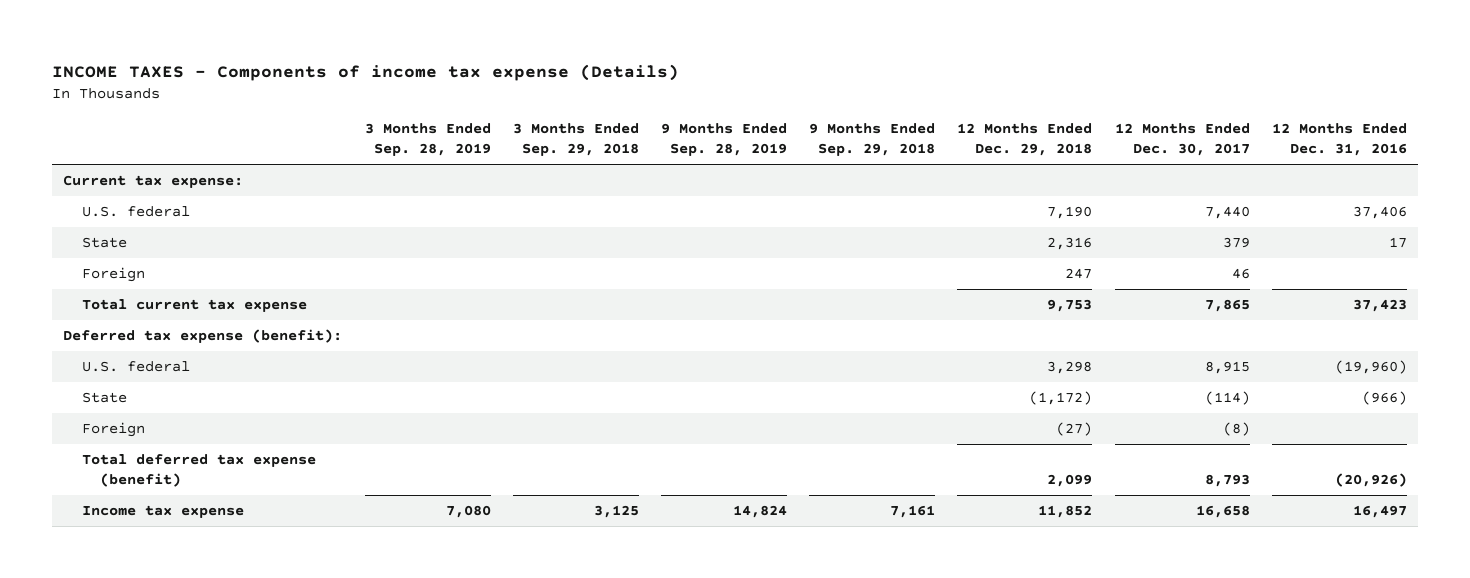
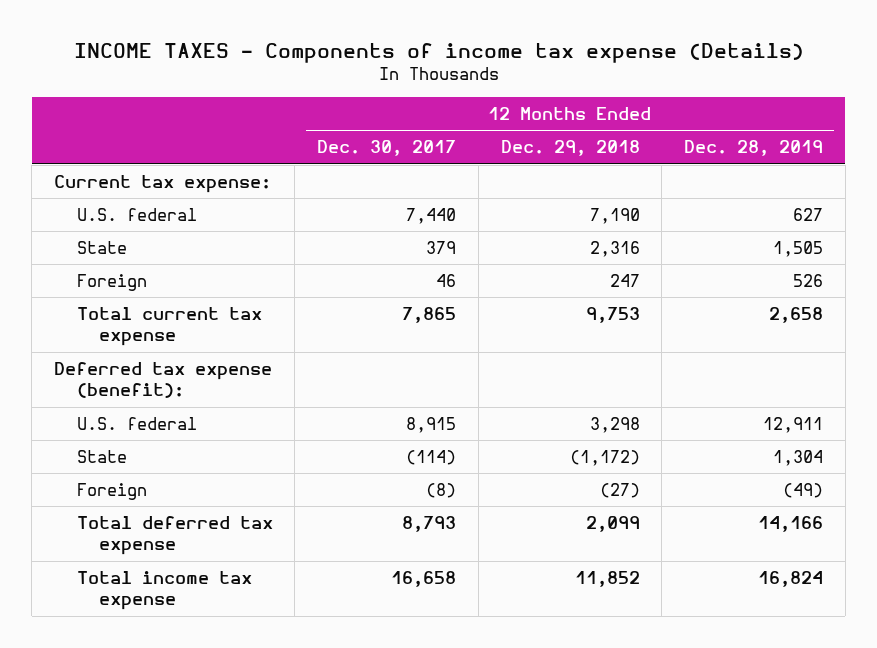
- | 3 Months Ended Sep. 28, 2019 | 3 Months Ended Sep. 29, 2018 | 9 Months Ended Sep. 28, 2019 | 9 Months Ended Sep. 29, 2018 | 12 Months Ended Dec. 29, 2018 | 12 Months Ended Dec. 30, 2017 | 12 Months Ended Dec. 31, 2016
+ | 12 Months Ended Dec. 30, 2017 | 12 Months Ended Dec. 29, 2018 | 12 Months Ended Dec. 28, 2019
- Total deferred tax expense (benefit) | | | | | 2,099 | 8,793 | (20,926)
- Income tax expense | 7,080 | 3,125 | 14,824 | 7,161 | 11,852 | 16,658 | 16,497
+ Total deferred tax expense | 8,793 | 2,099 | 14,166
+ Total income tax expense | 16,658 | 11,852 | 16,824

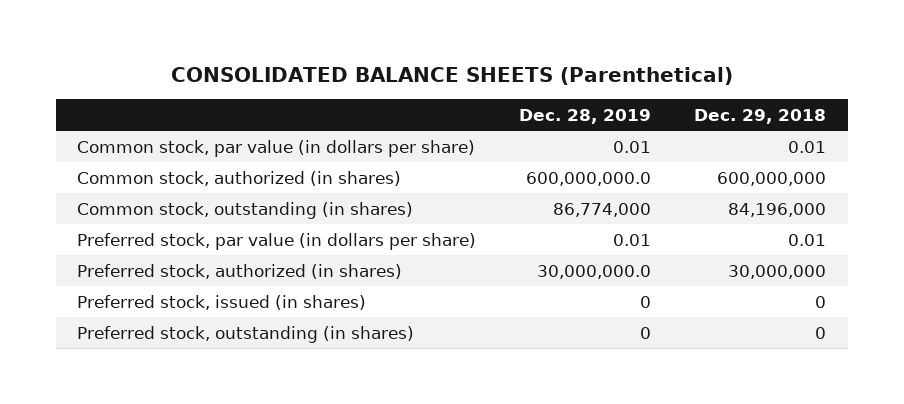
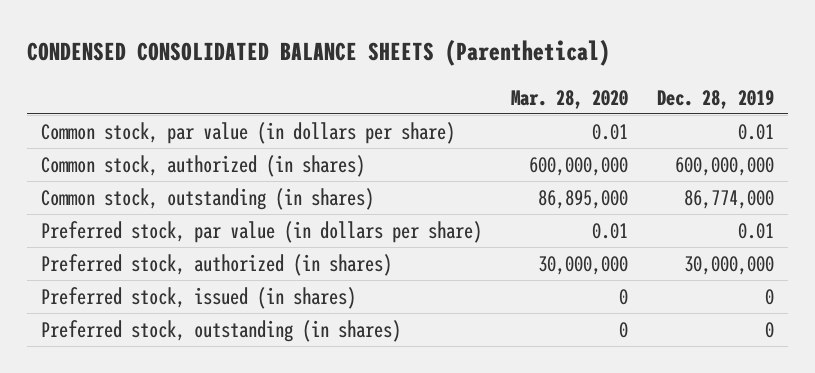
- CONSOLIDATED BALANCE SHEETS (Parenthetical)
+ CONDENSED CONSOLIDATED BALANCE SHEETS (Parenthetical)
- | Dec. 28, 2019 | Dec. 29, 2018
+ | Mar. 28, 2020 | Dec. 28, 2019
- Common stock, authorized (in shares) | 600,000,000.0 | 600,000,000
+ Common stock, authorized (in shares) | 600,000,000 | 600,000,000
- Preferred stock, authorized (in shares) | 30,000,000.0 | 30,000,000
+ Preferred stock, authorized (in shares) | 30,000,000 | 30,000,000

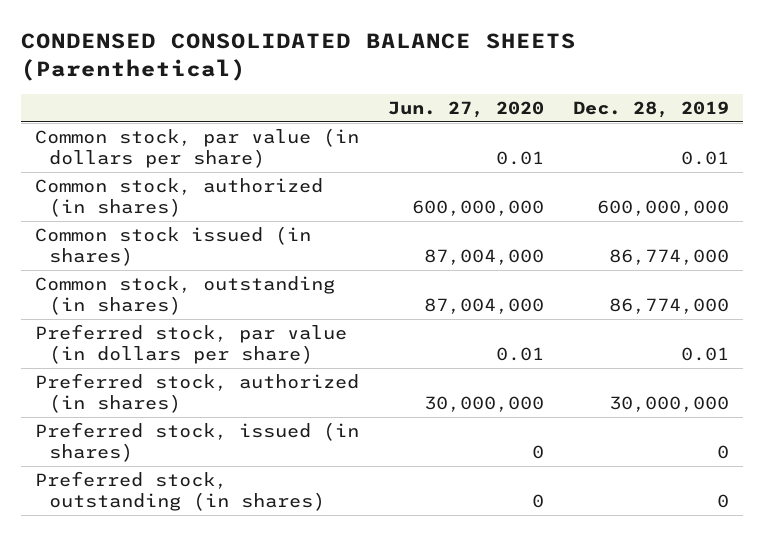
- | Mar. 28, 2020 | Dec. 28, 2019
+ | Jun. 27, 2020 | Dec. 28, 2019
+ Common stock issued (in shares) | 87,004,000 | 86,774,000

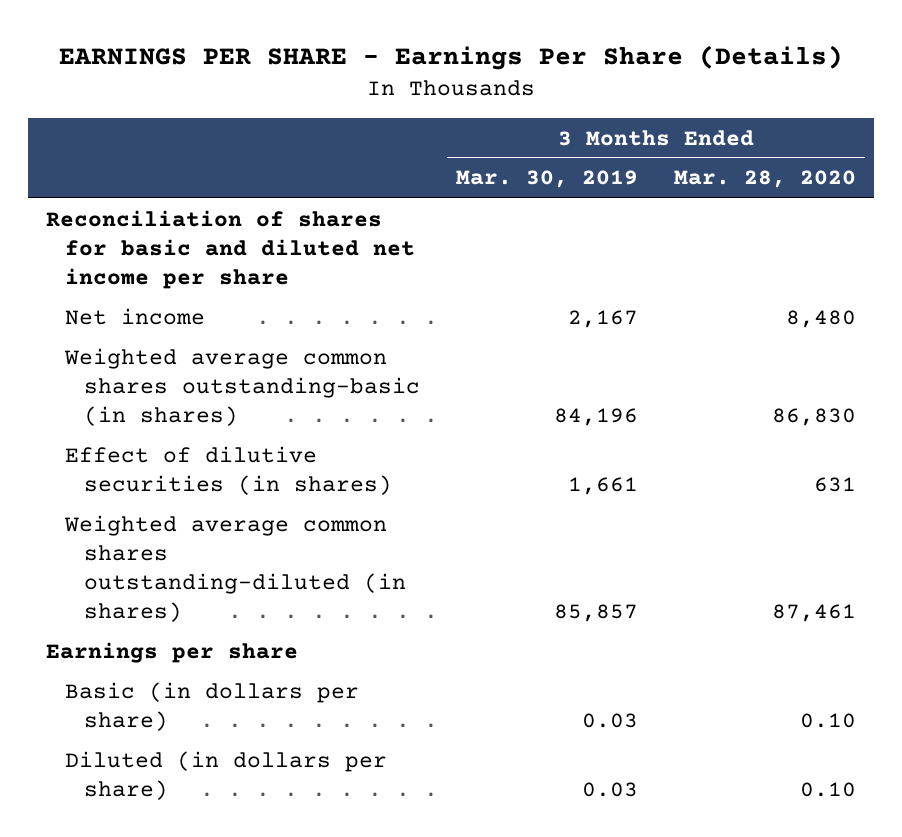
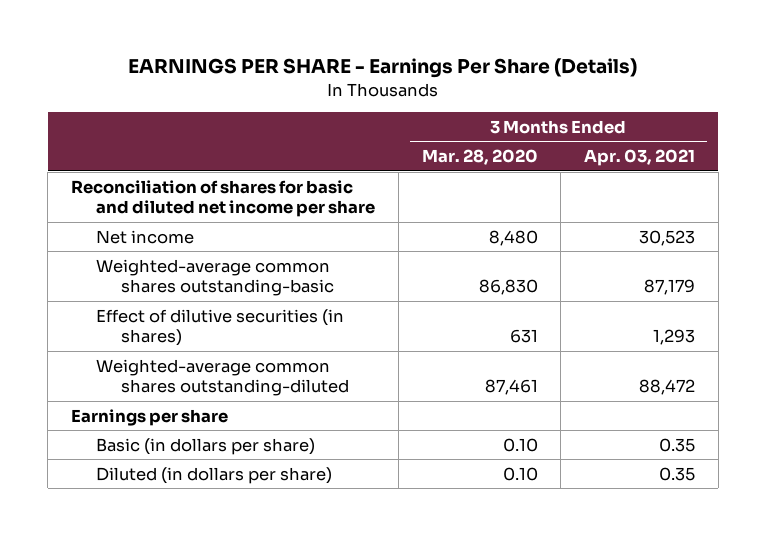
- | 3 Months Ended Mar. 30, 2019 | 3 Months Ended Mar. 28, 2020
+ | 3 Months Ended Mar. 28, 2020 | 3 Months Ended Apr. 03, 2021
- Weighted average common shares outstanding-basic (in shares) | 84,196 | 86,830
+ Weighted-average common shares outstanding-basic | 86,830 | 87,179
- Weighted average common shares outstanding-diluted (in shares) | 85,857 | 87,461
+ Weighted-average common shares outstanding-diluted | 87,461 | 88,472

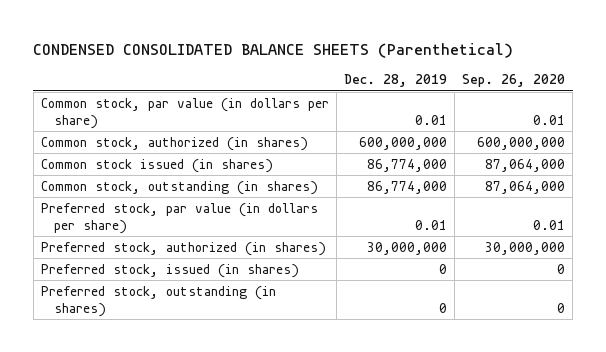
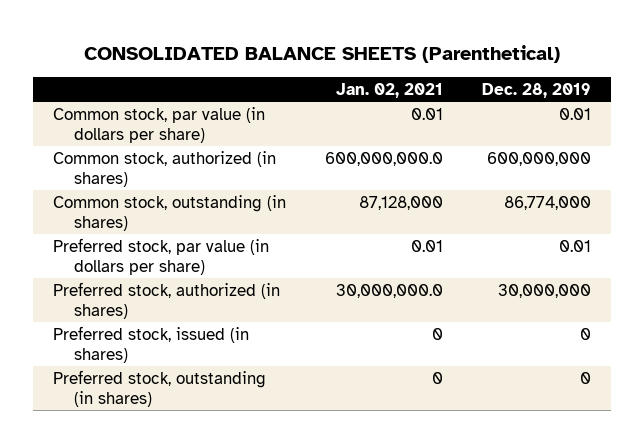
- CONDENSED CONSOLIDATED BALANCE SHEETS (Parenthetical)
+ CONSOLIDATED BALANCE SHEETS (Parenthetical)
- | Dec. 28, 2019 | Sep. 26, 2020
+ | Jan. 02, 2021 | Dec. 28, 2019
- Common stock issued (in shares) | 86,774,000 | 87,064,000

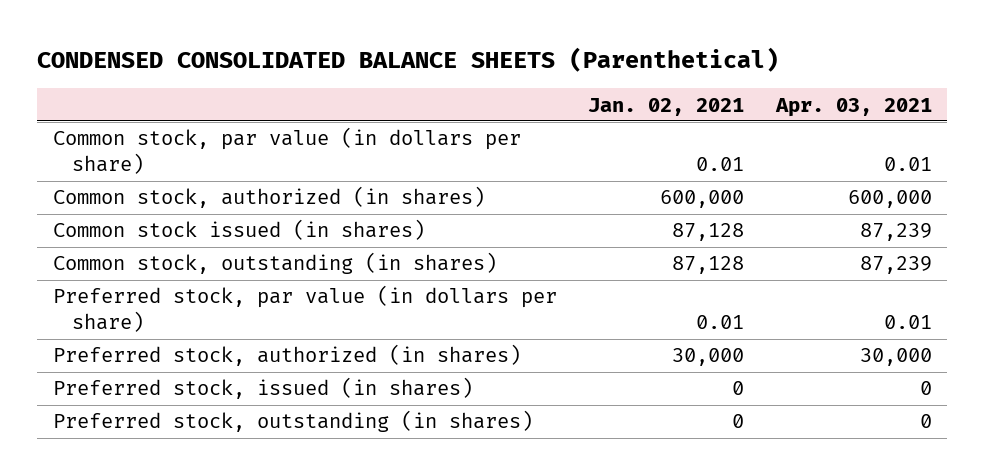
- CONSOLIDATED BALANCE SHEETS (Parenthetical)
+ CONDENSED CONSOLIDATED BALANCE SHEETS (Parenthetical)
- | Jan. 02, 2021 | Dec. 28, 2019
+ | Jan. 02, 2021 | Apr. 03, 2021
- Common stock, authorized (in shares) | 600,000,000.0 | 600,000,000
- Common stock, outstanding (in shares) | 87,128,000 | 86,774,000
+ Common stock, authorized (in shares) | 600,000 | 600,000
+ Common stock issued (in shares) | 87,128 | 87,239
+ Common stock, outstanding (in shares) | 87,128 | 87,239
- Preferred stock, authorized (in shares) | 30,000,000.0 | 30,000,000
+ Preferred stock, authorized (in shares) | 30,000 | 30,000

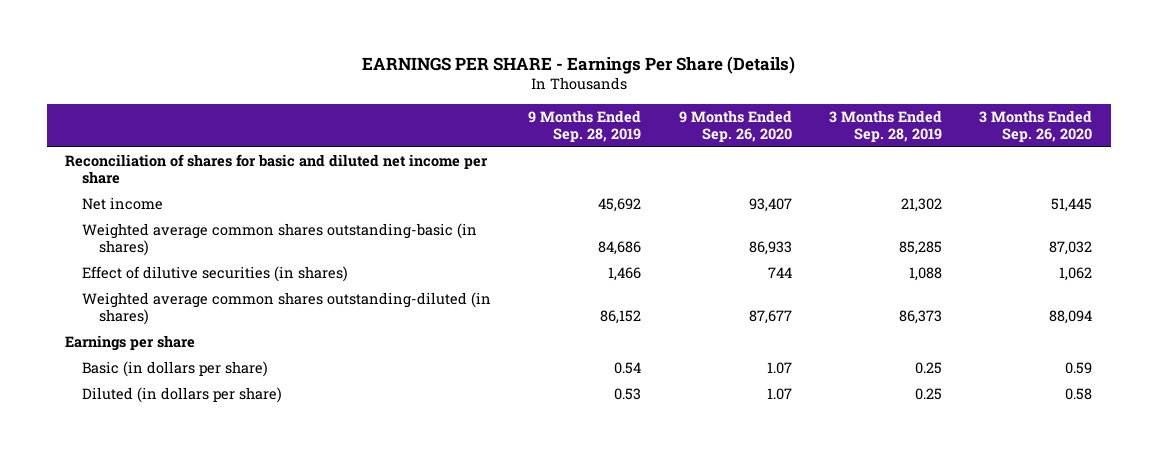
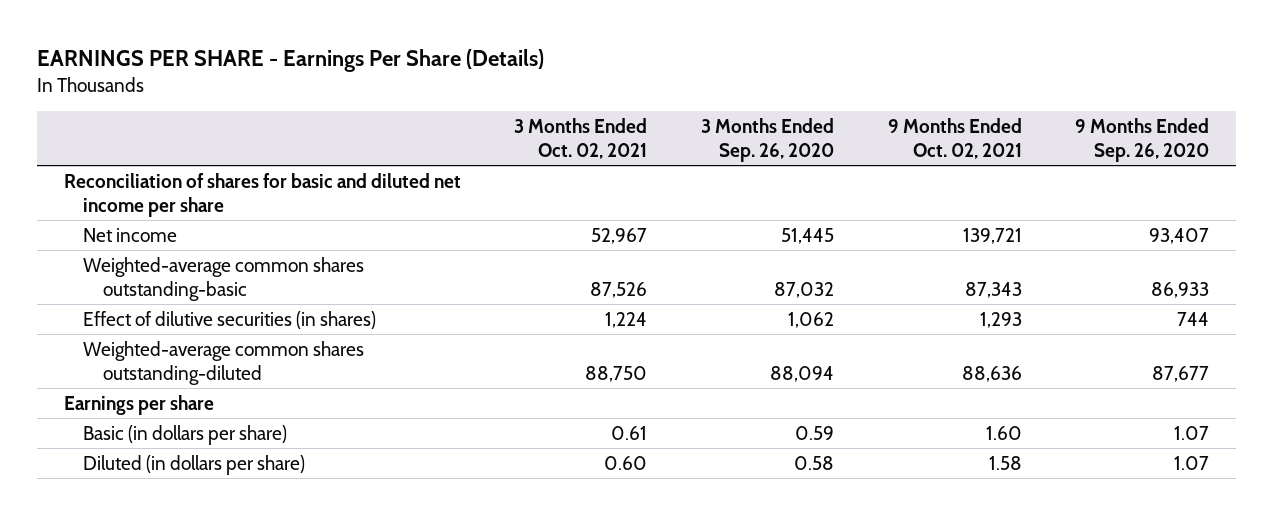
- | 9 Months Ended Sep. 28, 2019 | 9 Months Ended Sep. 26, 2020 | 3 Months Ended Sep. 28, 2019 | 3 Months Ended Sep. 26, 2020
+ | 3 Months Ended Oct. 02, 2021 | 3 Months Ended Sep. 26, 2020 | 9 Months Ended Oct. 02, 2021 | 9 Months Ended Sep. 26, 2020
- Weighted average common shares outstanding-basic (in shares) | 84,686 | 86,933 | 85,285 | 87,032
+ Weighted-average common shares outstanding-basic | 87,526 | 87,032 | 87,343 | 86,933
- Weighted average common shares outstanding-diluted (in shares) | 86,152 | 87,677 | 86,373 | 88,094
+ Weighted-average common shares outstanding-diluted | 88,750 | 88,094 | 88,636 | 87,677

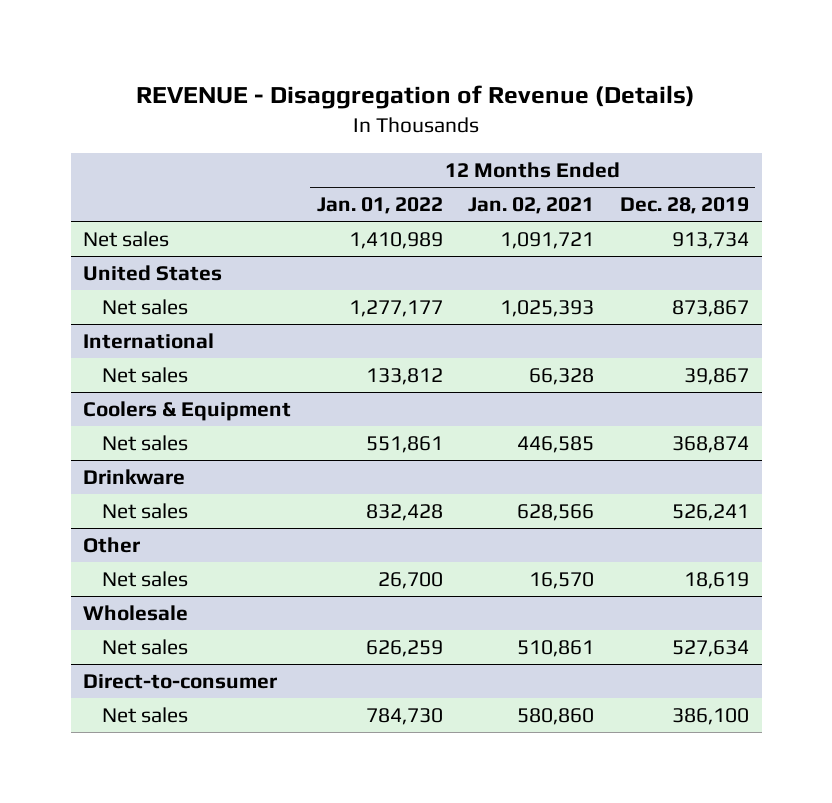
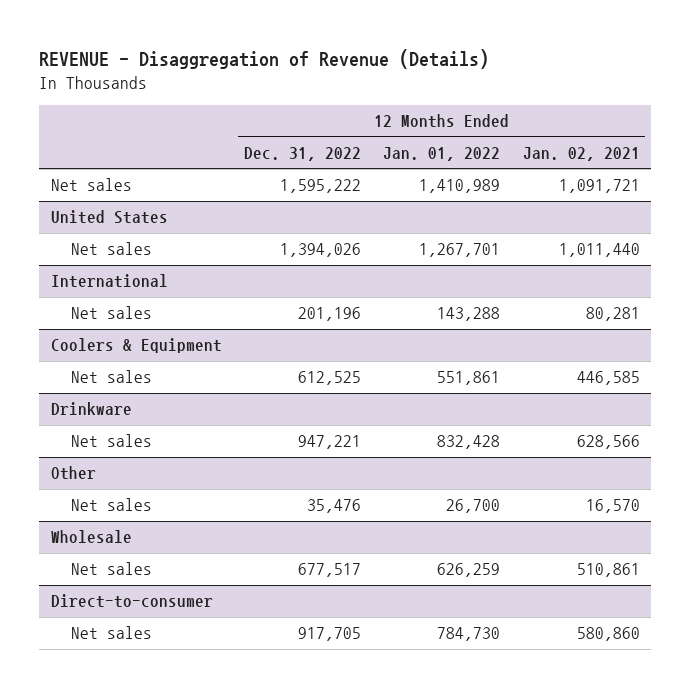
- | 12 Months Ended Jan. 01, 2022 | 12 Months Ended Jan. 02, 2021 | 12 Months Ended Dec. 28, 2019
+ | 12 Months Ended Dec. 31, 2022 | 12 Months Ended Jan. 01, 2022 | 12 Months Ended Jan. 02, 2021
@ United States
- Net sales | 1,277,177 | 1,025,393 | 873,867
+ Net sales | 1,394,026 | 1,267,701 | 1,011,440
@ International
- Net sales | 133,812 | 66,328 | 39,867
+ Net sales | 201,196 | 143,288 | 80,281

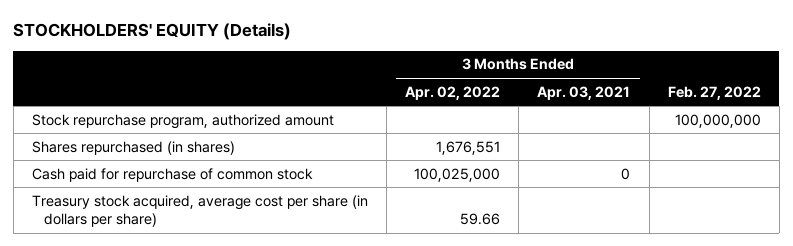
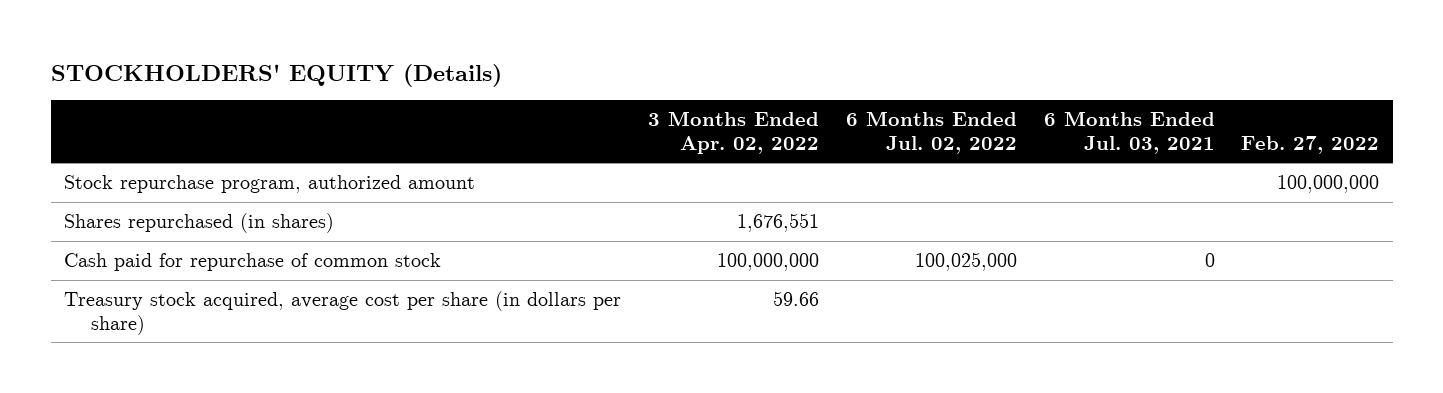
- | 3 Months Ended Apr. 02, 2022 | 3 Months Ended Apr. 03, 2021 | Feb. 27, 2022
+ | 3 Months Ended Apr. 02, 2022 | 6 Months Ended Jul. 02, 2022 | 6 Months Ended Jul. 03, 2021 | Feb. 27, 2022
- Cash paid for repurchase of common stock | 100,025,000 | 0 |
+ Cash paid for repurchase of common stock | 100,000,000 | 100,025,000 | 0 |

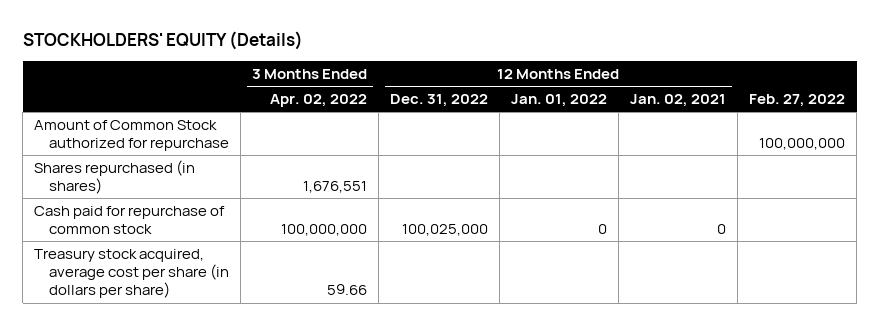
- | 3 Months Ended Apr. 02, 2022 | 6 Months Ended Jul. 02, 2022 | 6 Months Ended Jul. 03, 2021 | Feb. 27, 2022
+ | 3 Months Ended Apr. 02, 2022 | 12 Months Ended Dec. 31, 2022 | 12 Months Ended Jan. 01, 2022 | 12 Months Ended Jan. 02, 2021 | Feb. 27, 2022
- Stock repurchase program, authorized amount | | | | 100,000,000
+ Amount of Common Stock authorized for repurchase | | | | | 100,000,000

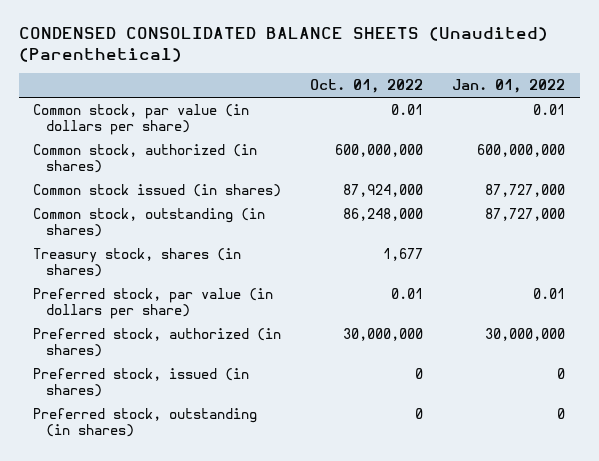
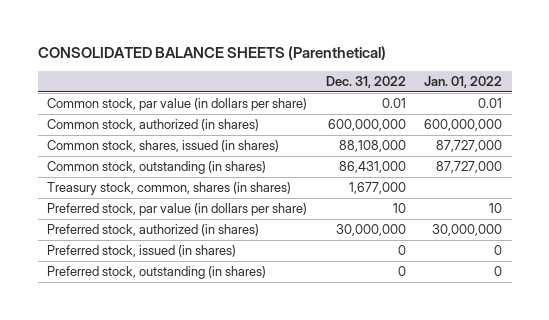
- CONDENSED CONSOLIDATED BALANCE SHEETS (Unaudited) (Parenthetical)
+ CONSOLIDATED BALANCE SHEETS (Parenthetical)
- | Oct. 01, 2022 | Jan. 01, 2022
+ | Dec. 31, 2022 | Jan. 01, 2022
- Common stock issued (in shares) | 87,924,000 | 87,727,000
+ Common stock, shares, issued (in shares) | 88,108,000 | 87,727,000
- Treasury stock, shares (in shares) | 1,677 |
- Preferred stock, par value (in dollars per share) | 0.01 | 0.01
+ Treasury stock, common, shares (in shares) | 1,677,000 |
+ Preferred stock, par value (in dollars per share) | 10 | 10

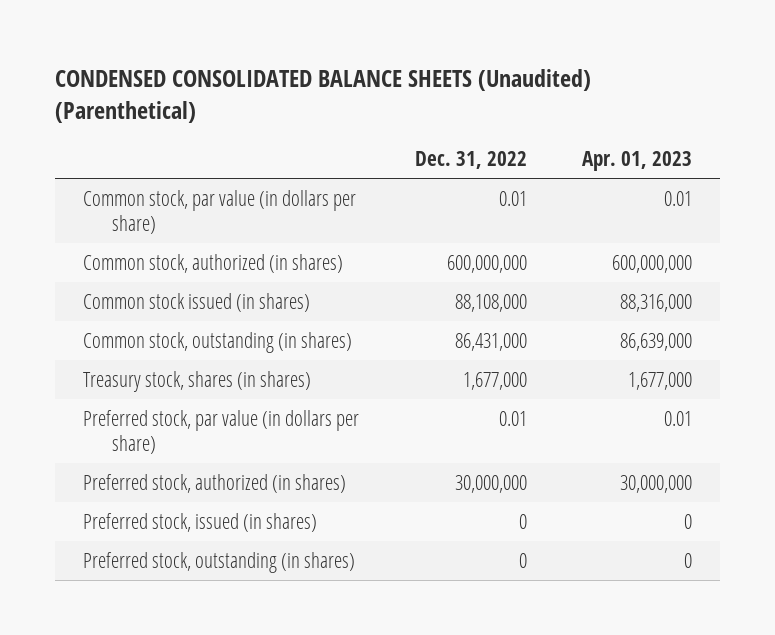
- CONSOLIDATED BALANCE SHEETS (Parenthetical)
+ CONDENSED CONSOLIDATED BALANCE SHEETS (Unaudited) (Parenthetical)
- | Dec. 31, 2022 | Jan. 01, 2022
+ | Dec. 31, 2022 | Apr. 01, 2023
- Common stock, shares, issued (in shares) | 88,108,000 | 87,727,000
+ Common stock issued (in shares) | 88,108,000 | 88,316,000
- Treasury stock, common, shares (in shares) | 1,677,000 |
- Preferred stock, par value (in dollars per share) | 10 | 10
+ Treasury stock, shares (in shares) | 1,677,000 | 1,677,000
+ Preferred stock, par value (in dollars per share) | 0.01 | 0.01

